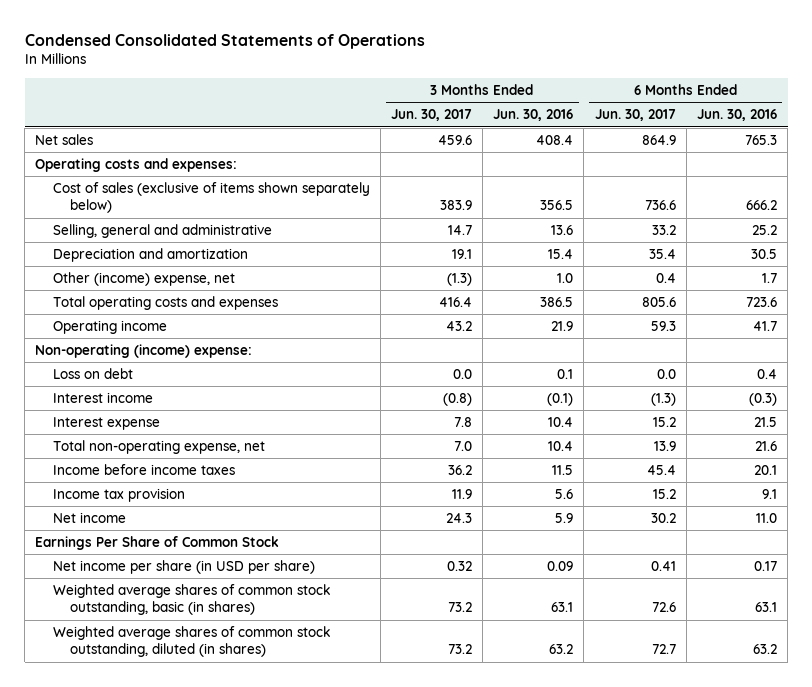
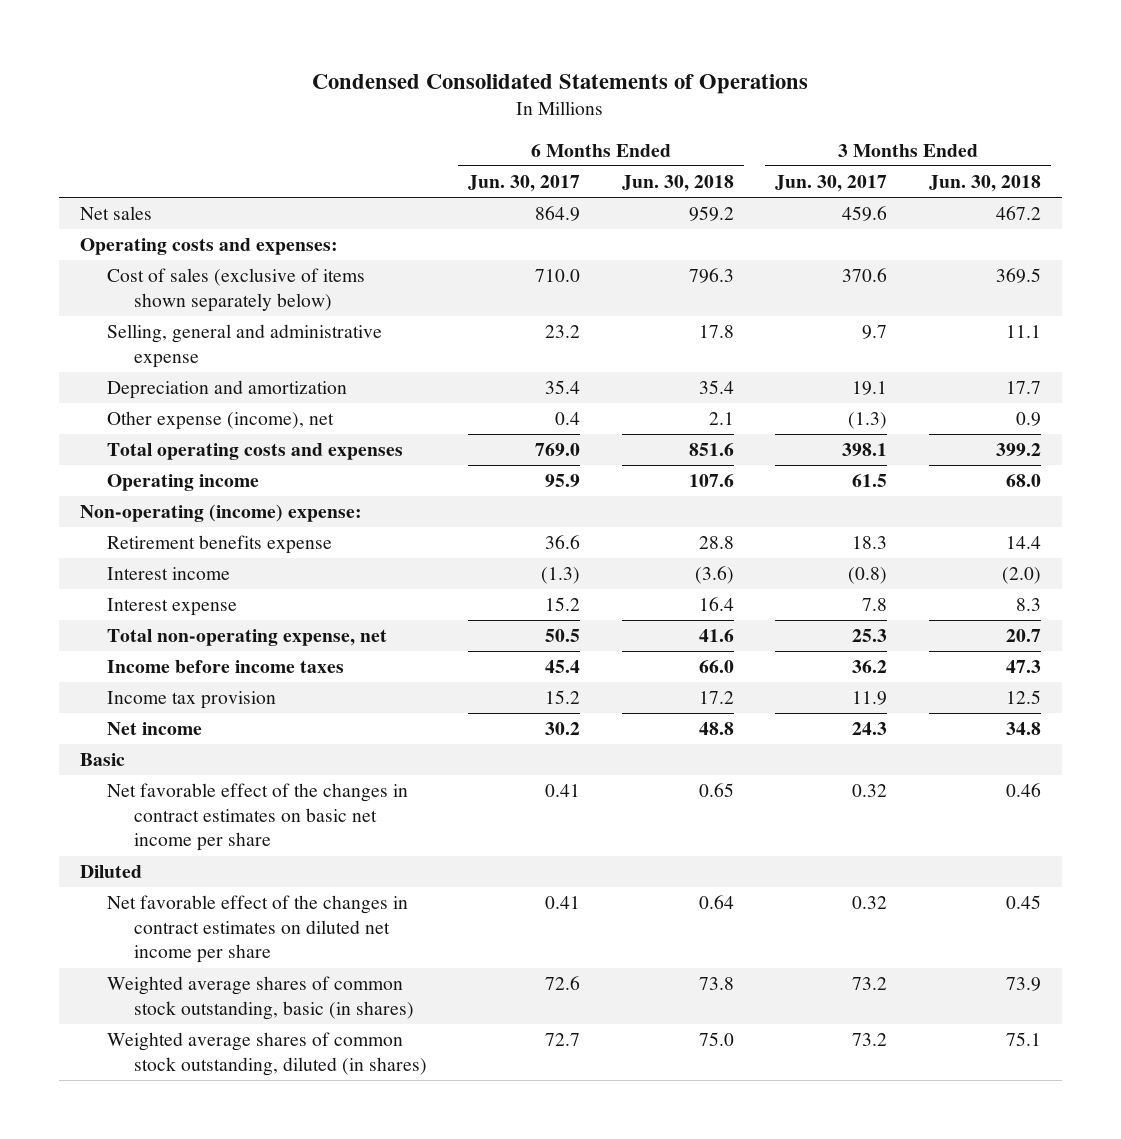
- | 3 Months Ended Jun. 30, 2017 | 3 Months Ended Jun. 30, 2016 | 6 Months Ended Jun. 30, 2017 | 6 Months Ended Jun. 30, 2016
+ | 6 Months Ended Jun. 30, 2017 | 6 Months Ended Jun. 30, 2018 | 3 Months Ended Jun. 30, 2017 | 3 Months Ended Jun. 30, 2018
- Cost of sales (exclusive of items shown separately below) | 383.9 | 356.5 | 736.6 | 666.2
- Selling, general and administrative | 14.7 | 13.6 | 33.2 | 25.2
+ Cost of sales (exclusive of items shown separately below) | 710.0 | 796.3 | 370.6 | 369.5
+ Selling, general and administrative expense | 23.2 | 17.8 | 9.7 | 11.1
- Other (income) expense, net | (1.3) | 1.0 | 0.4 | 1.7
- Total operating costs and expenses | 416.4 | 386.5 | 805.6 | 723.6
- Operating income | 43.2 | 21.9 | 59.3 | 41.7
+ Other expense (income), net | 0.4 | 2.1 | (1.3) | 0.9
+ Total operating costs and expenses | 769.0 | 851.6 | 398.1 | 399.2
+ Operating income | 95.9 | 107.6 | 61.5 | 68.0
- Loss on debt | 0.0 | 0.1 | 0.0 | 0.4
+ Retirement benefits expense | 36.6 | 28.8 | 18.3 | 14.4
- Total non-operating expense, net | 7.0 | 10.4 | 13.9 | 21.6
+ Total non-operating expense, net | 50.5 | 41.6 | 25.3 | 20.7
- Earnings Per Share of Common Stock
- Net income per share (in USD per share) | 0.32 | 0.09 | 0.41 | 0.17
+ Basic
+ Net favorable effect of the changes in contract estimates on basic net income per share | 0.41 | 0.65 | 0.32 | 0.46
+ Diluted
+ Net favorable effect of the changes in contract estimates on diluted net income per share | 0.41 | 0.64 | 0.32 | 0.45

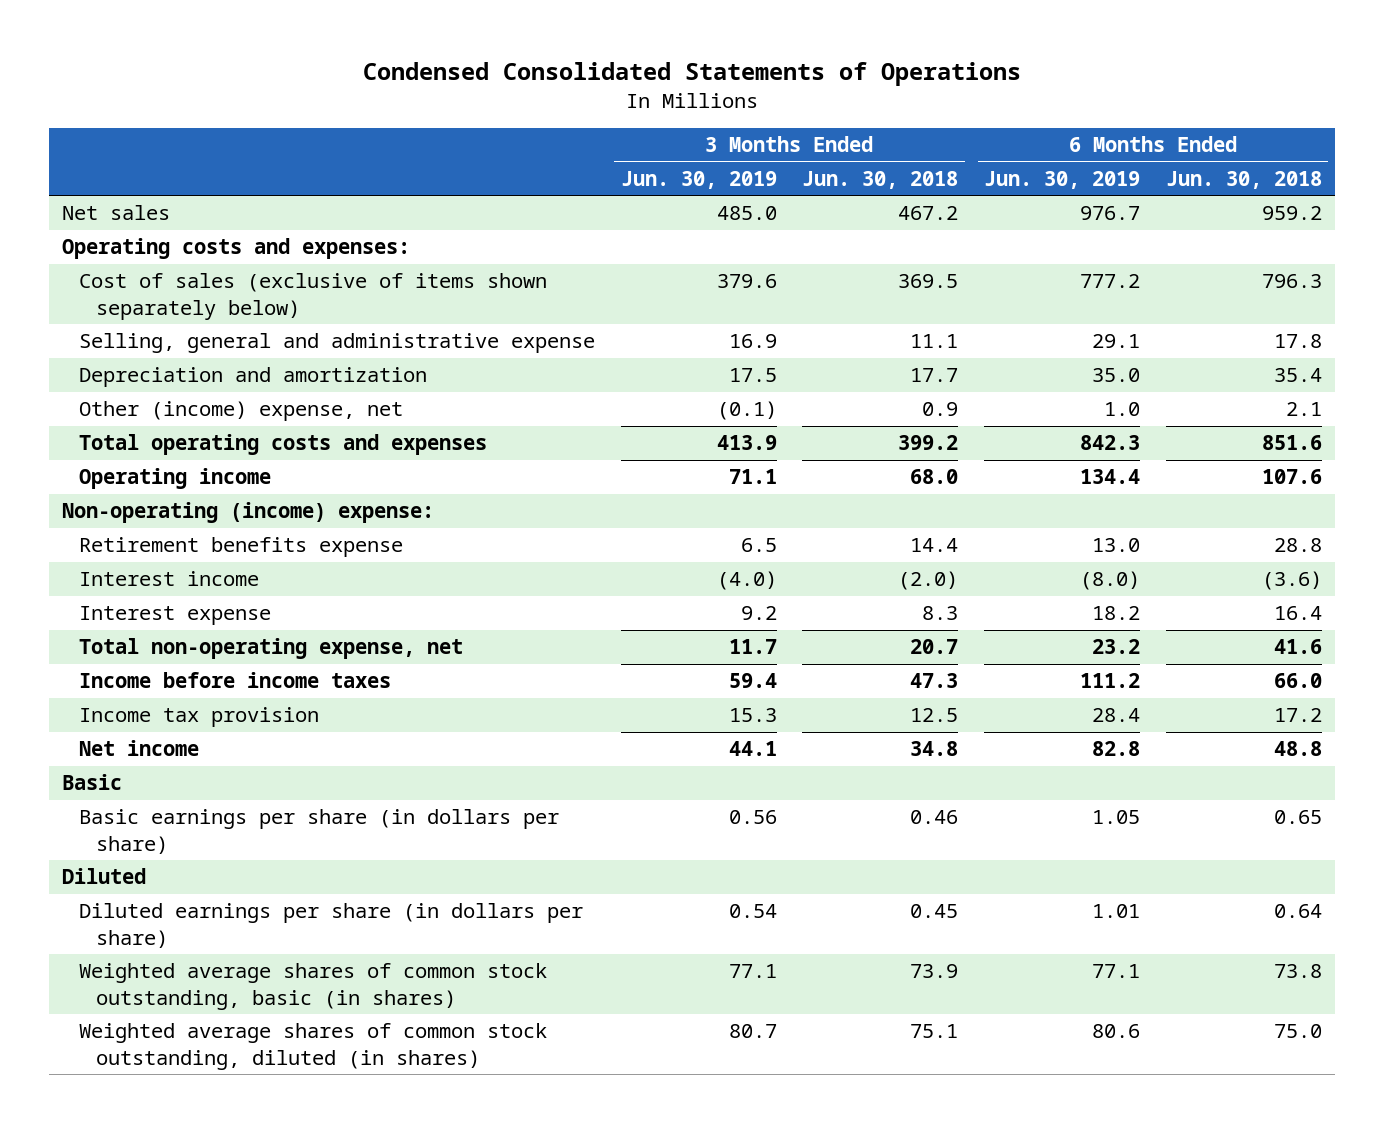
- | 6 Months Ended Jun. 30, 2017 | 6 Months Ended Jun. 30, 2018 | 3 Months Ended Jun. 30, 2017 | 3 Months Ended Jun. 30, 2018
+ | 3 Months Ended Jun. 30, 2019 | 3 Months Ended Jun. 30, 2018 | 6 Months Ended Jun. 30, 2019 | 6 Months Ended Jun. 30, 2018
- Other expense (income), net | 0.4 | 2.1 | (1.3) | 0.9
+ Other (income) expense, net | (0.1) | 0.9 | 1.0 | 2.1
- Net favorable effect of the changes in contract estimates on basic net income per share | 0.41 | 0.65 | 0.32 | 0.46
+ Basic earnings per share (in dollars per share) | 0.56 | 0.46 | 1.05 | 0.65
- Net favorable effect of the changes in contract estimates on diluted net income per share | 0.41 | 0.64 | 0.32 | 0.45
+ Diluted earnings per share (in dollars per share) | 0.54 | 0.45 | 1.01 | 0.64

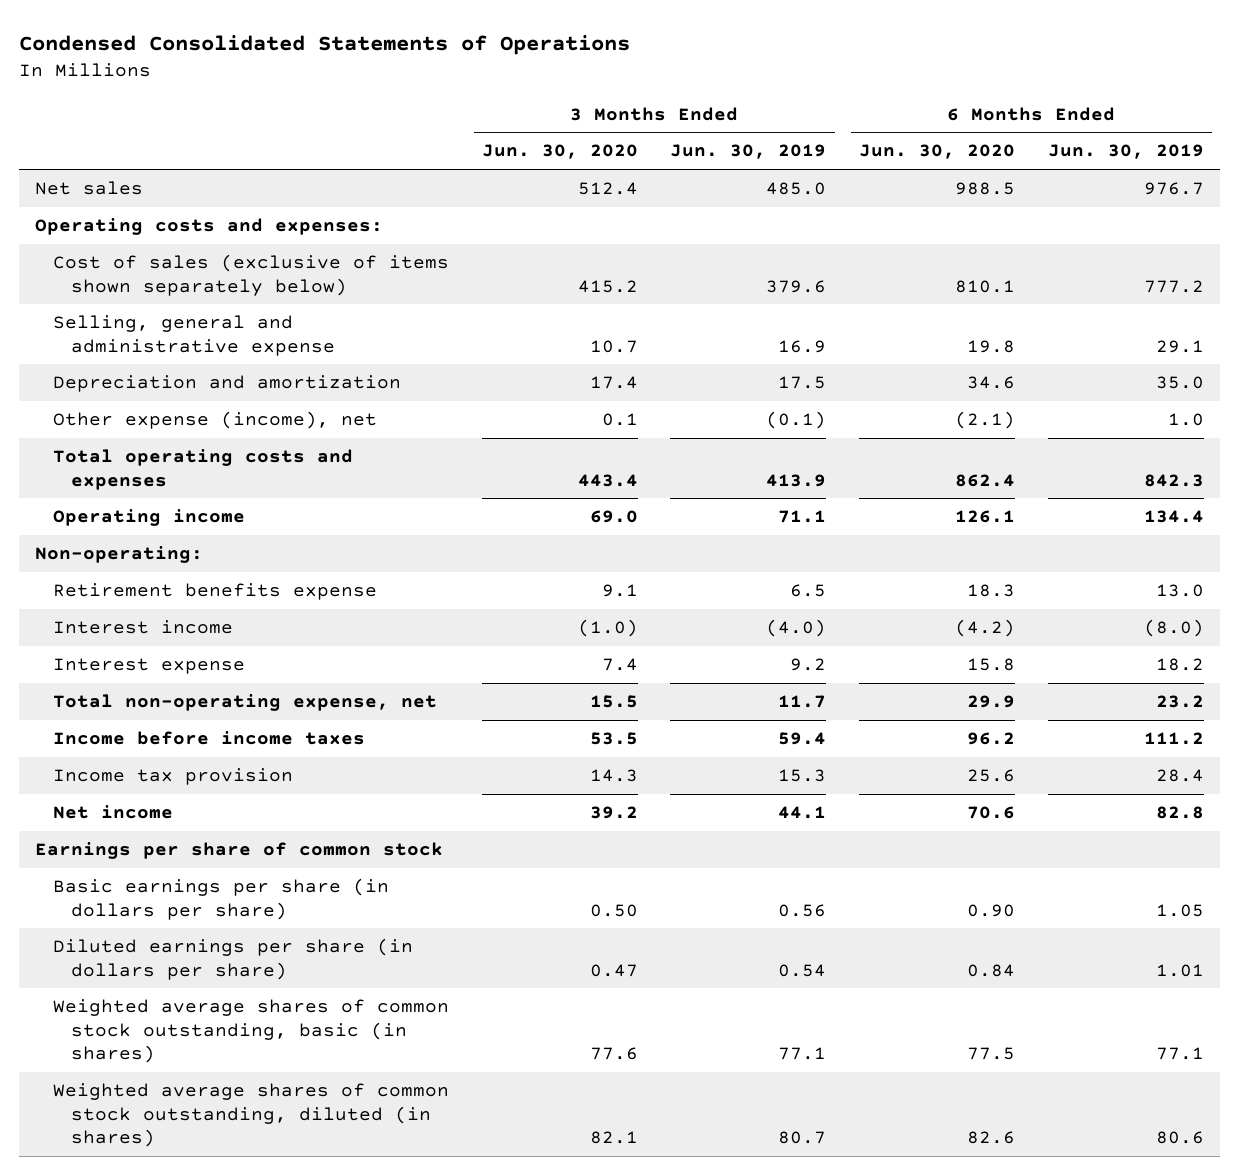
- | 3 Months Ended Jun. 30, 2019 | 3 Months Ended Jun. 30, 2018 | 6 Months Ended Jun. 30, 2019 | 6 Months Ended Jun. 30, 2018
+ | 3 Months Ended Jun. 30, 2020 | 3 Months Ended Jun. 30, 2019 | 6 Months Ended Jun. 30, 2020 | 6 Months Ended Jun. 30, 2019
- Other (income) expense, net | (0.1) | 0.9 | 1.0 | 2.1
+ Other expense (income), net | 0.1 | (0.1) | (2.1) | 1.0
- Non-operating (income) expense:
+ Non-operating:
- Basic
+ Earnings per share of common stock
- Diluted

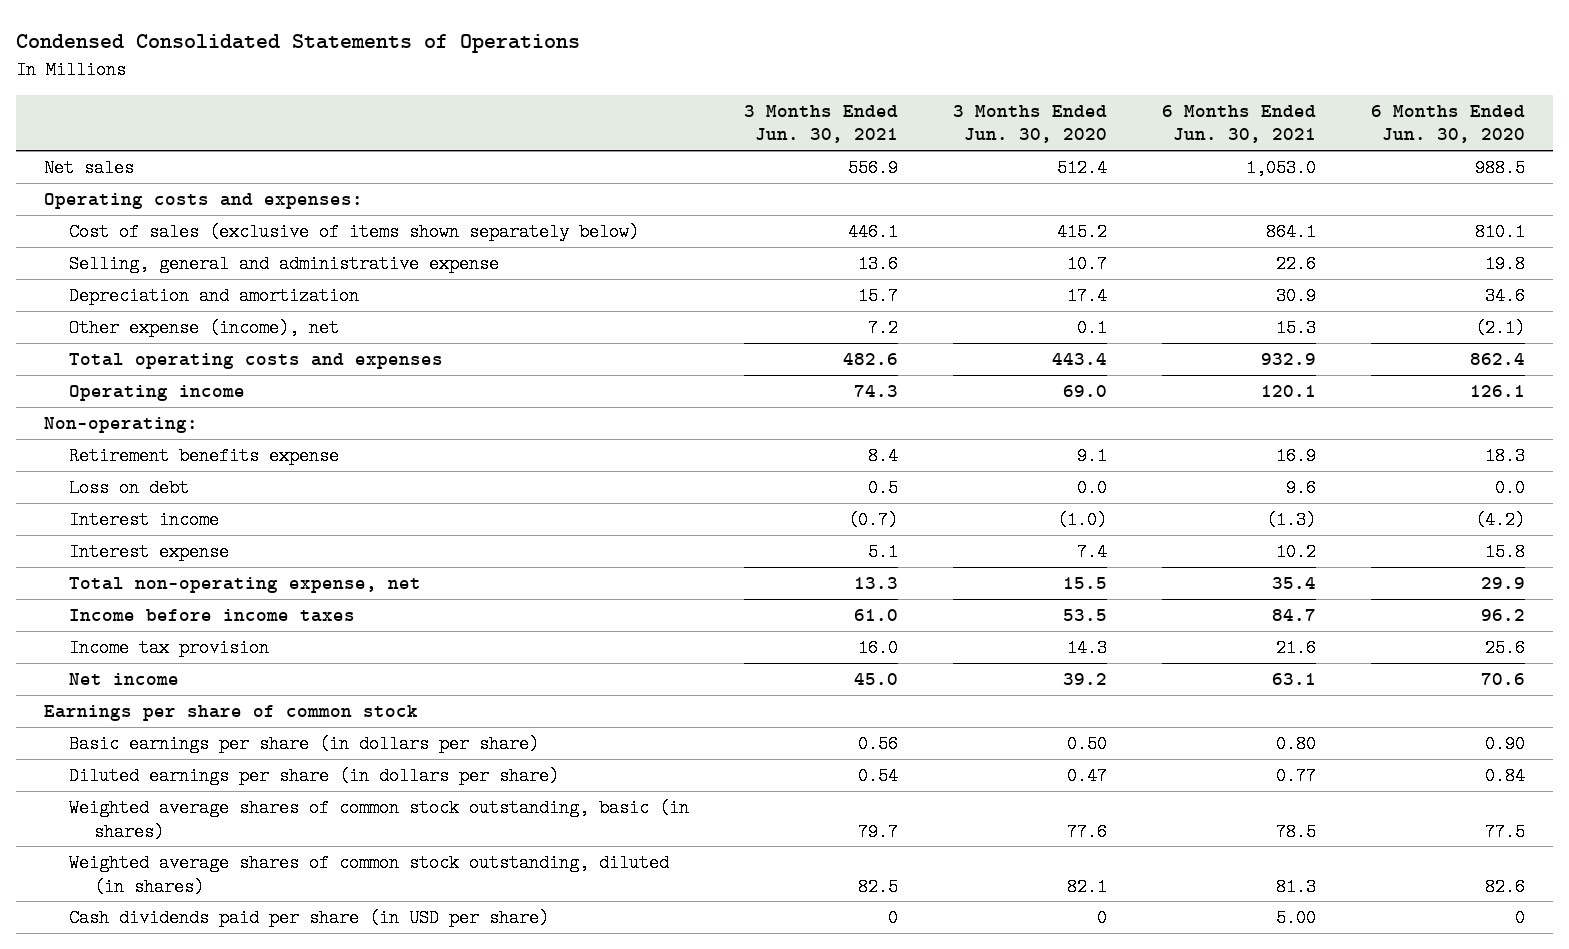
- | 3 Months Ended Jun. 30, 2020 | 3 Months Ended Jun. 30, 2019 | 6 Months Ended Jun. 30, 2020 | 6 Months Ended Jun. 30, 2019
+ | 3 Months Ended Jun. 30, 2021 | 3 Months Ended Jun. 30, 2020 | 6 Months Ended Jun. 30, 2021 | 6 Months Ended Jun. 30, 2020
+ Loss on debt | 0.5 | 0.0 | 9.6 | 0.0
+ Cash dividends paid per share (in USD per share) | 0 | 0 | 5.00 | 0

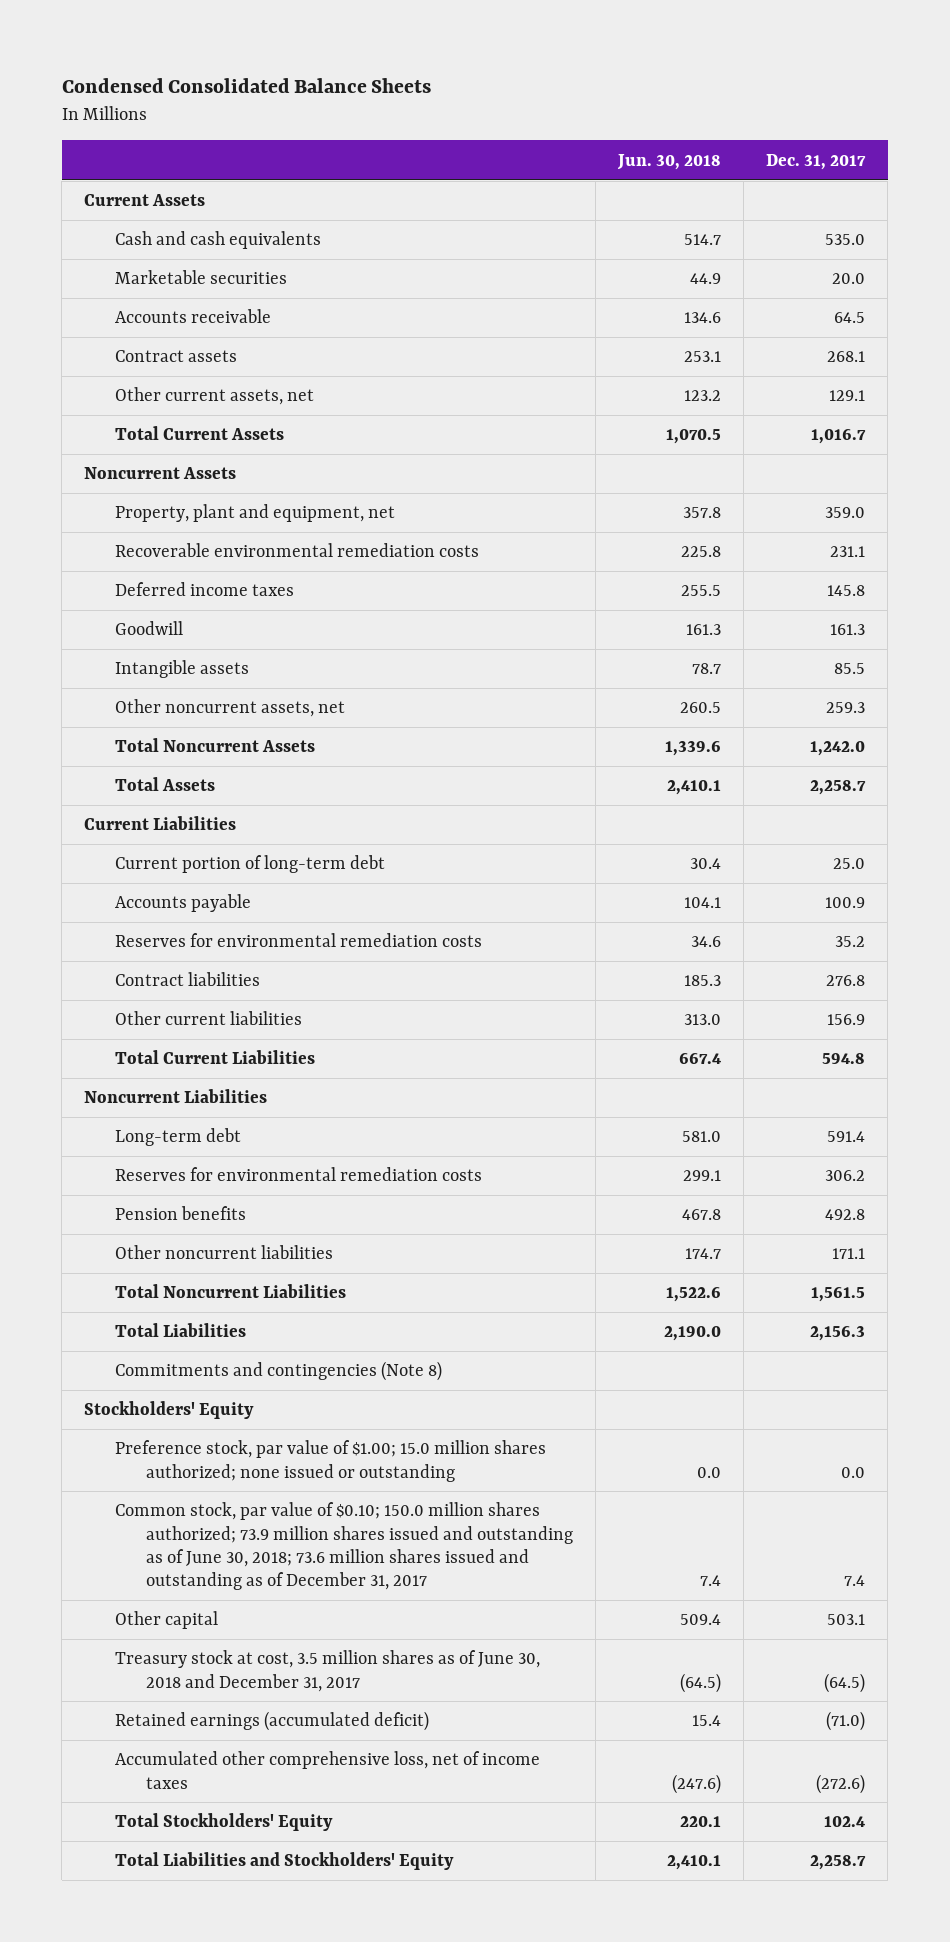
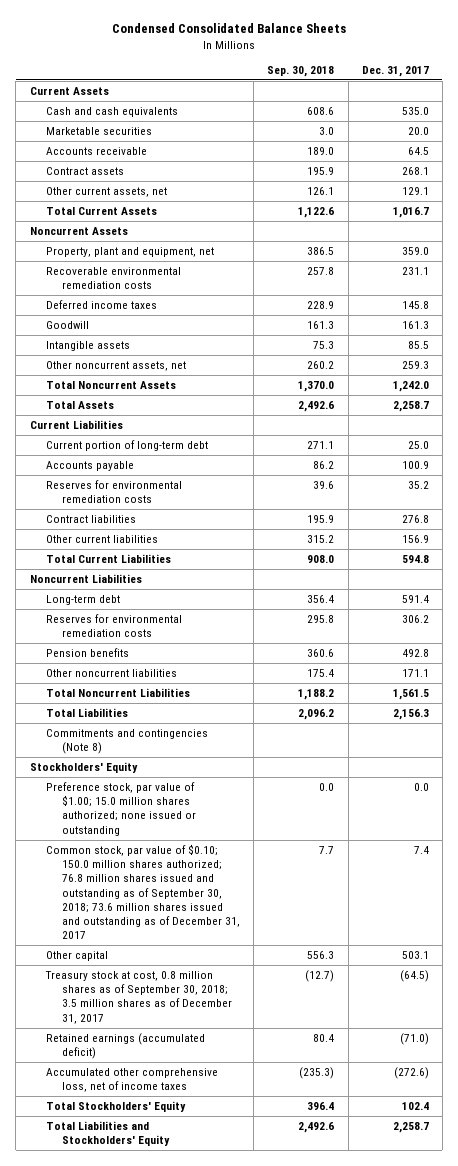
- | Jun. 30, 2018 | Dec. 31, 2017
+ | Sep. 30, 2018 | Dec. 31, 2017
- Common stock, par value of $0.10; 150.0 million shares authorized; 73.9 million shares issued and outstanding as of June 30, 2018; 73.6 million shares issued and outstanding as of December 31, 2017 | 7.4 | 7.4
+ Common stock, par value of $0.10; 150.0 million shares authorized; 76.8 million shares issued and outstanding as of September 30, 2018; 73.6 million shares issued and outstanding as of December 31, 2017 | 7.7 | 7.4
- Treasury stock at cost, 3.5 million shares as of June 30, 2018 and December 31, 2017 | (64.5) | (64.5)
+ Treasury stock at cost, 0.8 million shares as of September 30, 2018; 3.5 million shares as of December 31, 2017 | (12.7) | (64.5)

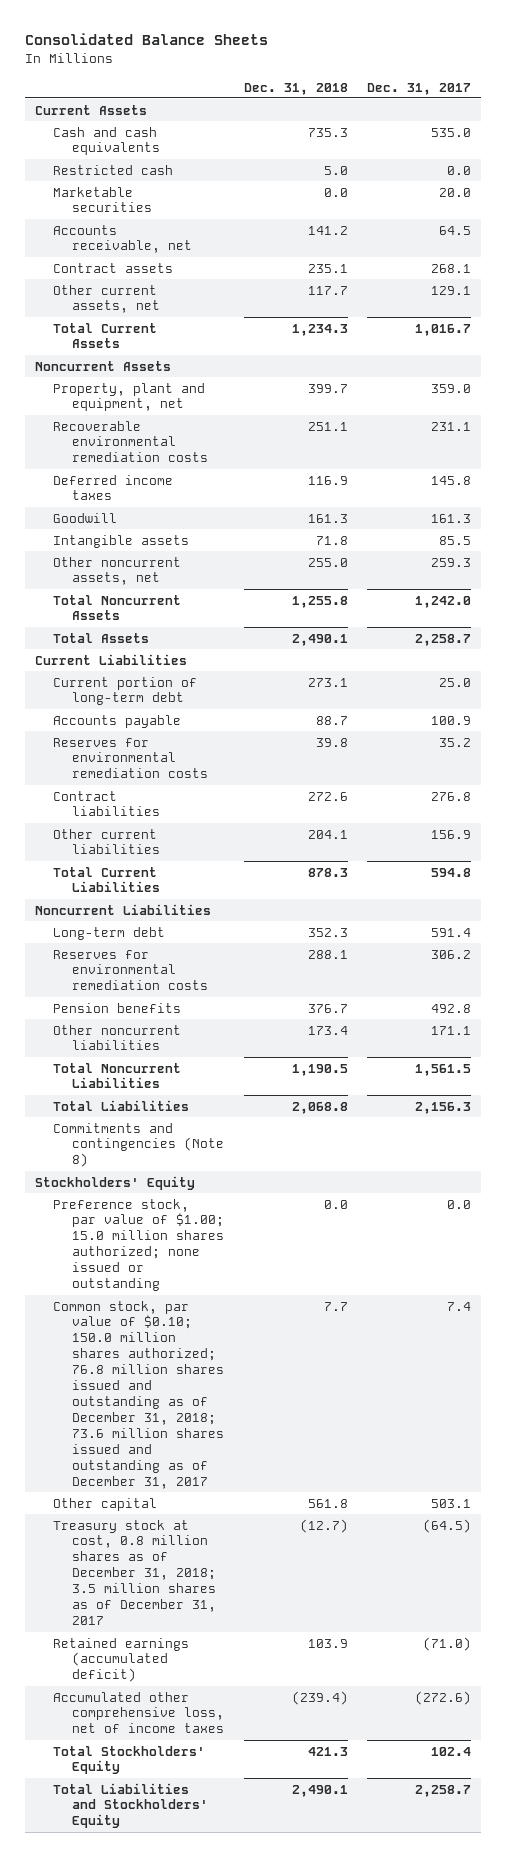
- Condensed Consolidated Balance Sheets
+ Consolidated Balance Sheets
- | Sep. 30, 2018 | Dec. 31, 2017
+ | Dec. 31, 2018 | Dec. 31, 2017
+ Restricted cash | 5.0 | 0.0
- Accounts receivable | 189.0 | 64.5
+ Accounts receivable, net | 141.2 | 64.5
- Common stock, par value of $0.10; 150.0 million shares authorized; 76.8 million shares issued and outstanding as of September 30, 2018; 73.6 million shares issued and outstanding as of December 31, 2017 | 7.7 | 7.4
+ Common stock, par value of $0.10; 150.0 million shares authorized; 76.8 million shares issued and outstanding as of December 31, 2018; 73.6 million shares issued and outstanding as of December 31, 2017 | 7.7 | 7.4
- Treasury stock at cost, 0.8 million shares as of September 30, 2018; 3.5 million shares as of December 31, 2017 | (12.7) | (64.5)
+ Treasury stock at cost, 0.8 million shares as of December 31, 2018; 3.5 million shares as of December 31, 2017 | (12.7) | (64.5)

